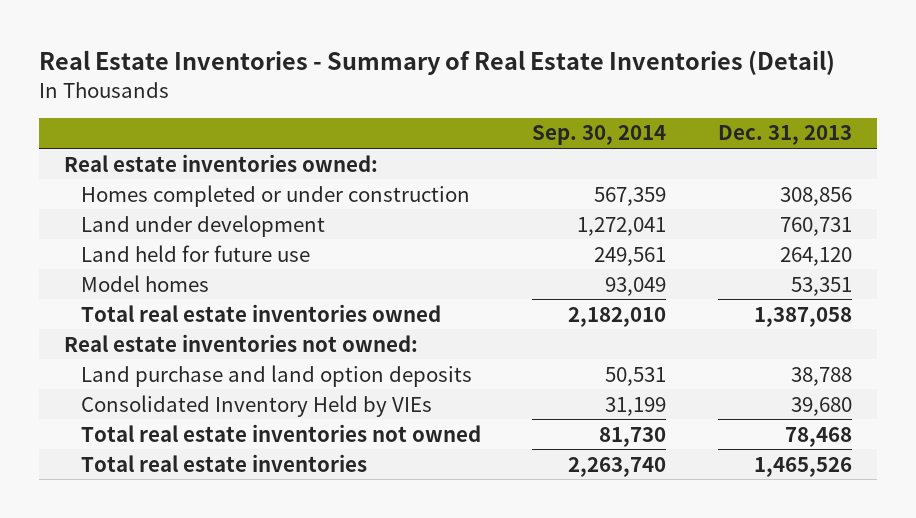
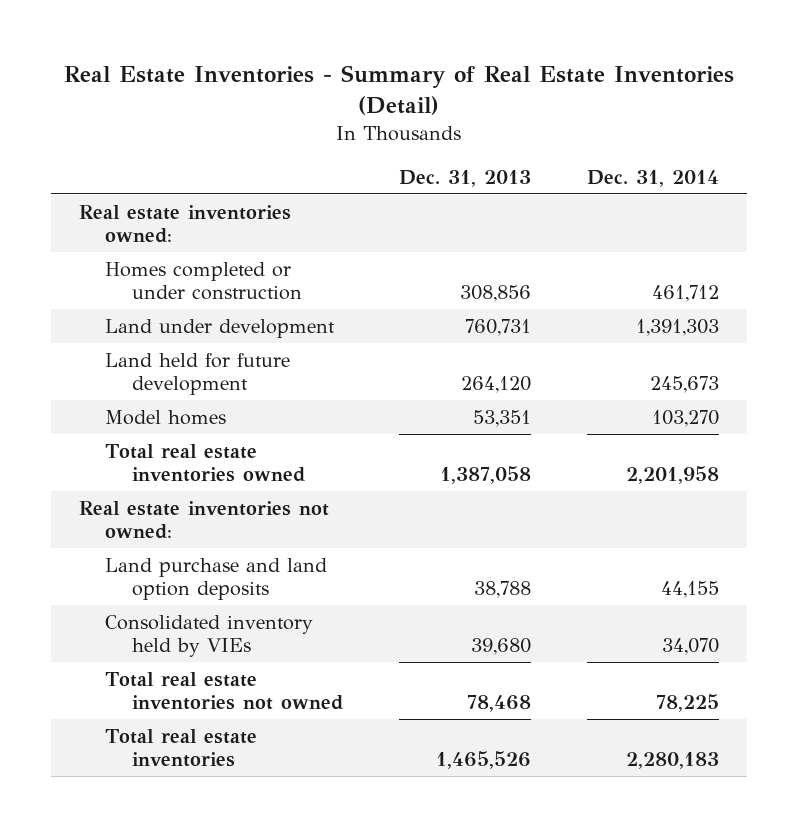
- | Sep. 30, 2014 | Dec. 31, 2013
+ | Dec. 31, 2013 | Dec. 31, 2014
- Land held for future use | 249,561 | 264,120
+ Land held for future development | 264,120 | 245,673
- Consolidated Inventory Held by VIEs | 31,199 | 39,680
+ Consolidated inventory held by VIEs | 39,680 | 34,070

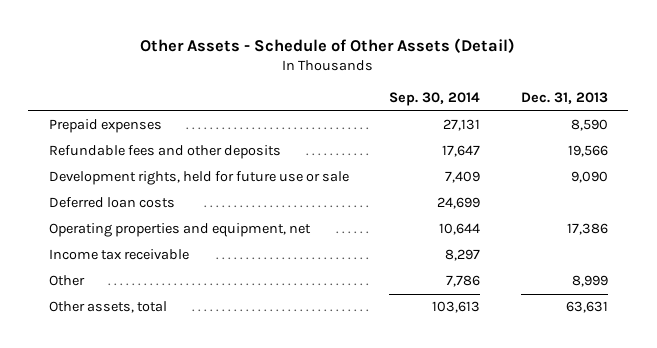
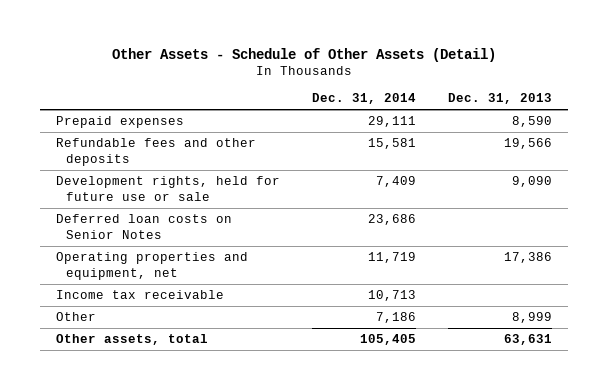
- | Sep. 30, 2014 | Dec. 31, 2013
+ | Dec. 31, 2014 | Dec. 31, 2013
- Deferred loan costs | 24,699 |
+ Deferred loan costs on Senior Notes | 23,686 |

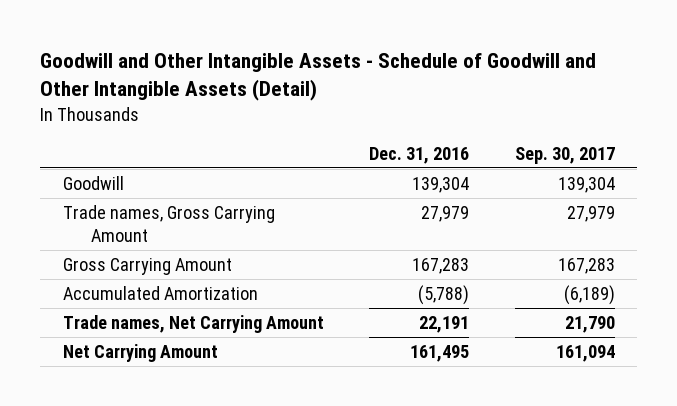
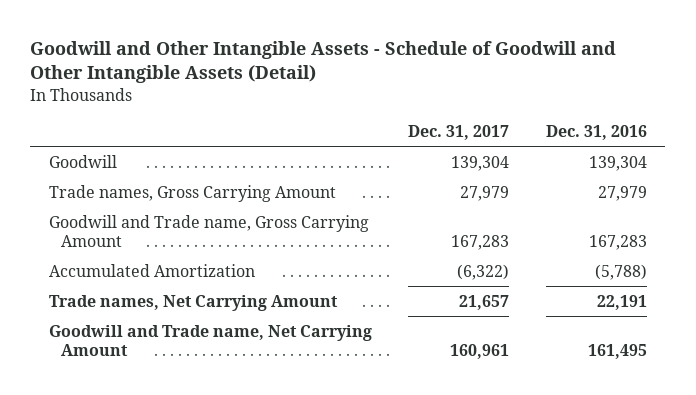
- | Dec. 31, 2016 | Sep. 30, 2017
+ | Dec. 31, 2017 | Dec. 31, 2016
- Gross Carrying Amount | 167,283 | 167,283
+ Goodwill and Trade name, Gross Carrying Amount | 167,283 | 167,283
- Net Carrying Amount | 161,495 | 161,094
+ Goodwill and Trade name, Net Carrying Amount | 160,961 | 161,495

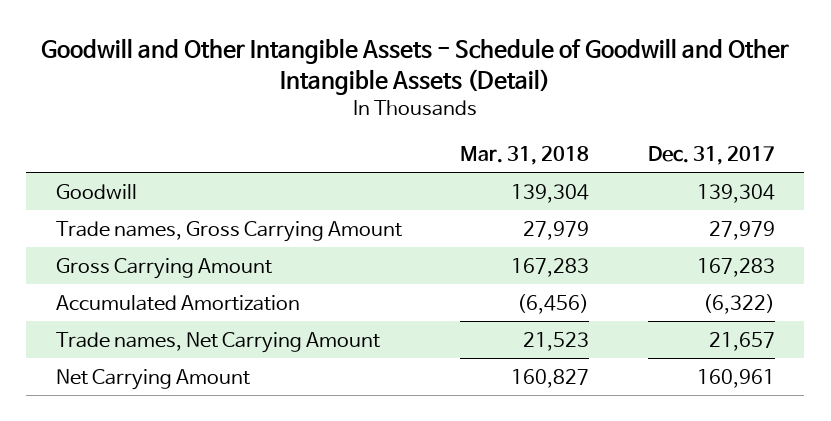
- | Dec. 31, 2017 | Dec. 31, 2016
+ | Mar. 31, 2018 | Dec. 31, 2017
- Goodwill and Trade name, Gross Carrying Amount | 167,283 | 167,283
+ Gross Carrying Amount | 167,283 | 167,283
- Goodwill and Trade name, Net Carrying Amount | 160,961 | 161,495
+ Net Carrying Amount | 160,827 | 160,961

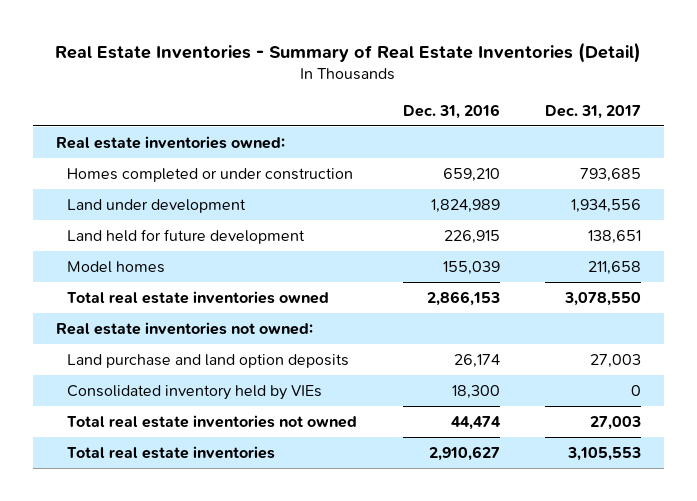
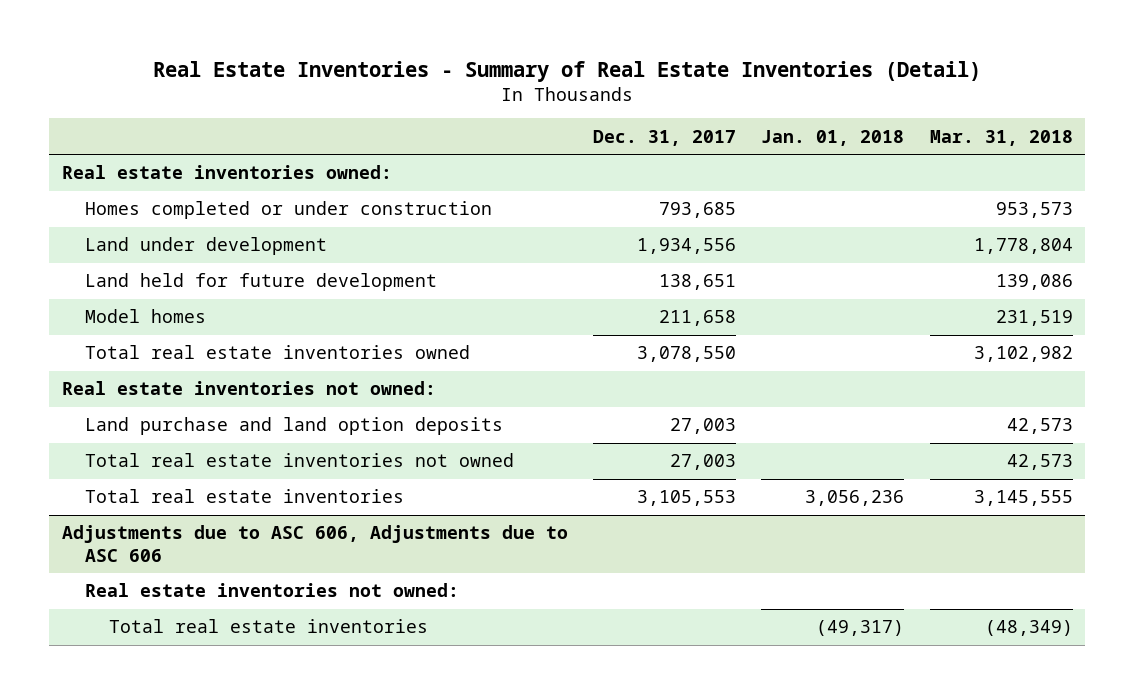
- | Dec. 31, 2016 | Dec. 31, 2017
+ | Dec. 31, 2017 | Jan. 01, 2018 | Mar. 31, 2018
- Consolidated inventory held by VIEs | 18,300 | 0
+ Adjustments due to ASC 606, Adjustments due to ASC 606
+ Real estate inventories not owned:
+ Total real estate inventories | | (49,317) | (48,349)

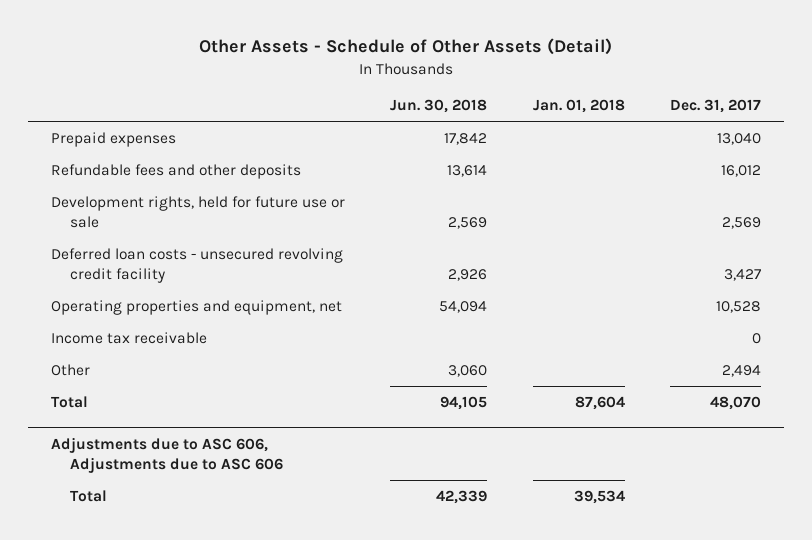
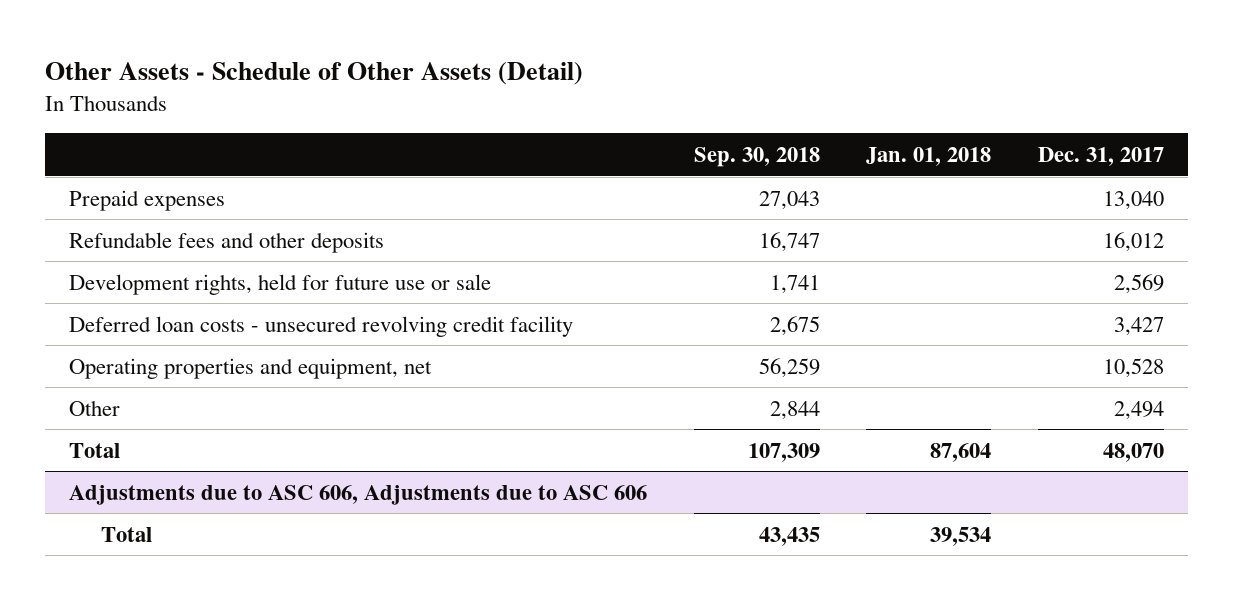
- | Jun. 30, 2018 | Jan. 01, 2018 | Dec. 31, 2017
+ | Sep. 30, 2018 | Jan. 01, 2018 | Dec. 31, 2017
- Income tax receivable | | | 0

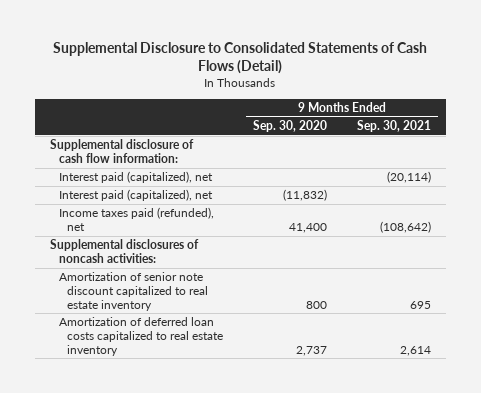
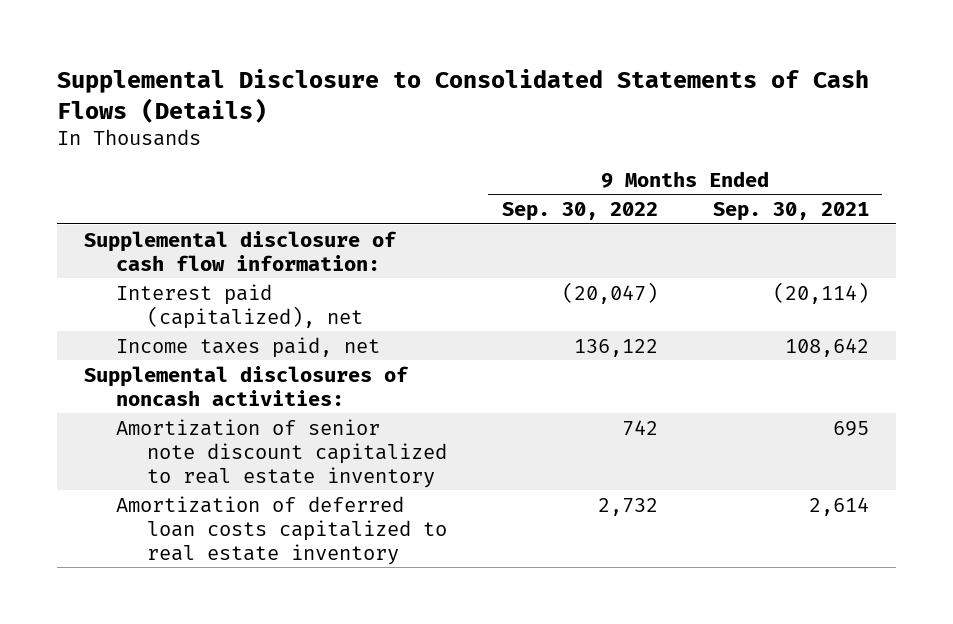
- Supplemental Disclosure to Consolidated Statements of Cash Flows (Detail)
+ Supplemental Disclosure to Consolidated Statements of Cash Flows (Details)
- | 9 Months Ended Sep. 30, 2020 | 9 Months Ended Sep. 30, 2021
+ | 9 Months Ended Sep. 30, 2022 | 9 Months Ended Sep. 30, 2021
- Interest paid (capitalized), net | (11,832) |
- Income taxes paid (refunded), net | 41,400 | (108,642)
+ Income taxes paid, net | 136,122 | 108,642

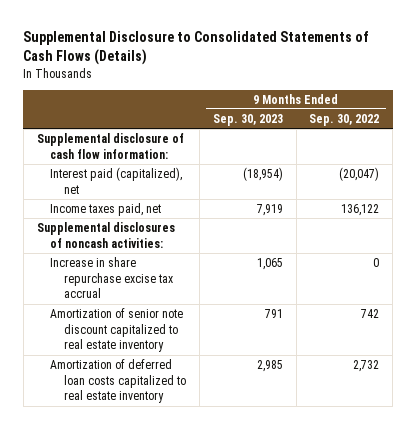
- | 9 Months Ended Sep. 30, 2022 | 9 Months Ended Sep. 30, 2021
+ | 9 Months Ended Sep. 30, 2023 | 9 Months Ended Sep. 30, 2022
+ Increase in share repurchase excise tax accrual | 1,065 | 0

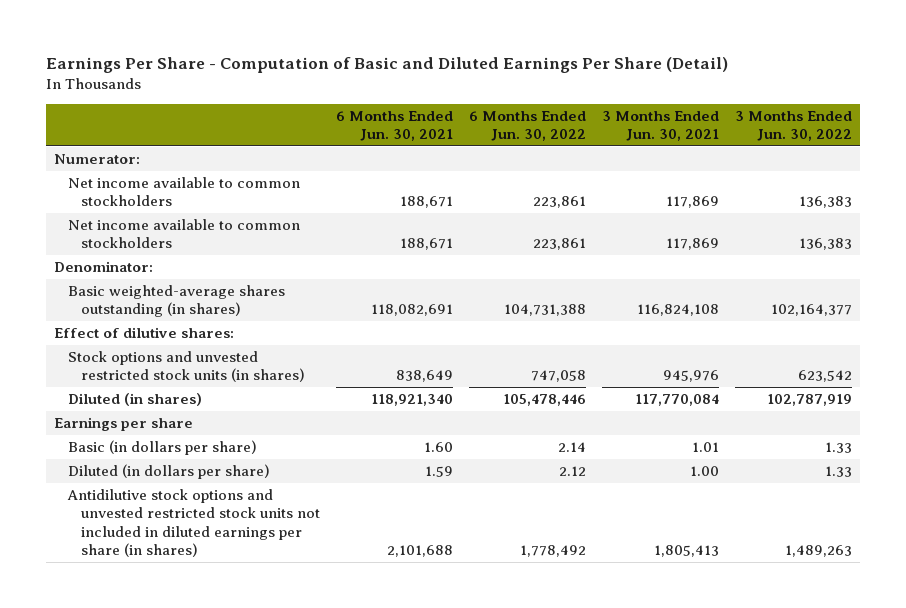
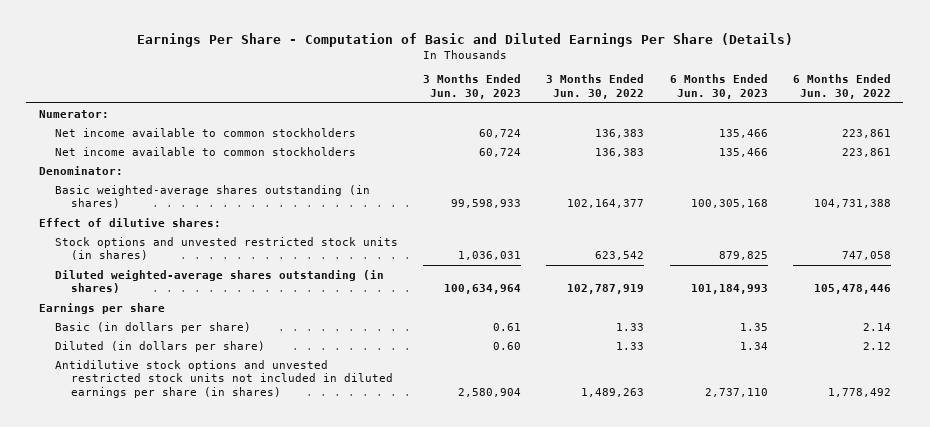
- Earnings Per Share - Computation of Basic and Diluted Earnings Per Share (Detail)
+ Earnings Per Share - Computation of Basic and Diluted Earnings Per Share (Details)
- | 6 Months Ended Jun. 30, 2021 | 6 Months Ended Jun. 30, 2022 | 3 Months Ended Jun. 30, 2021 | 3 Months Ended Jun. 30, 2022
+ | 3 Months Ended Jun. 30, 2023 | 3 Months Ended Jun. 30, 2022 | 6 Months Ended Jun. 30, 2023 | 6 Months Ended Jun. 30, 2022
- Diluted (in shares) | 118,921,340 | 105,478,446 | 117,770,084 | 102,787,919
+ Diluted weighted-average shares outstanding (in shares) | 100,634,964 | 102,787,919 | 101,184,993 | 105,478,446

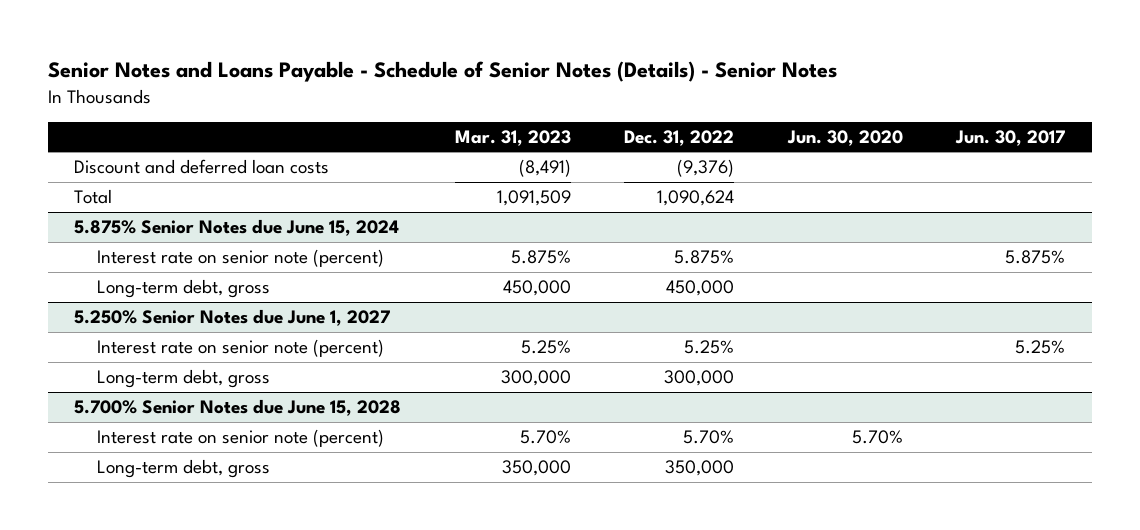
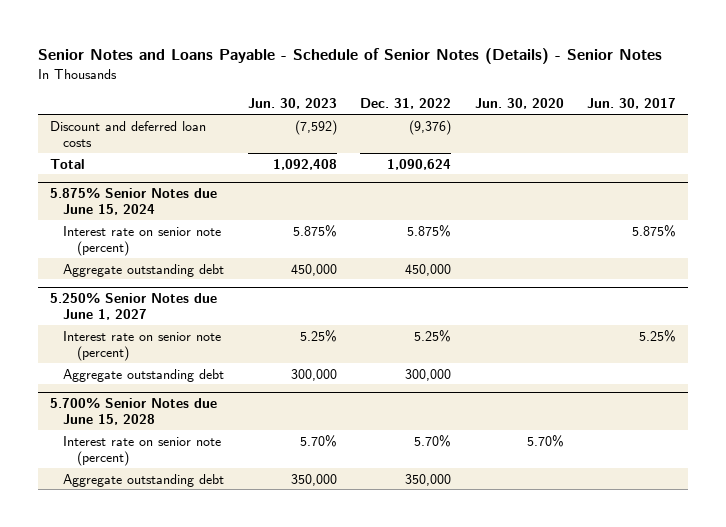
- | Mar. 31, 2023 | Dec. 31, 2022 | Jun. 30, 2020 | Jun. 30, 2017
+ | Jun. 30, 2023 | Dec. 31, 2022 | Jun. 30, 2020 | Jun. 30, 2017
@ 5.875% Senior Notes due June 15, 2024
- Long-term debt, gross | 450,000 | 450,000 | |
+ Aggregate outstanding debt | 450,000 | 450,000 | |
@ 5.250% Senior Notes due June 1, 2027
- Long-term debt, gross | 300,000 | 300,000 | |
+ Aggregate outstanding debt | 300,000 | 300,000 | |
@ 5.700% Senior Notes due June 15, 2028
- Long-term debt, gross | 350,000 | 350,000 | |
+ Aggregate outstanding debt | 350,000 | 350,000 | |

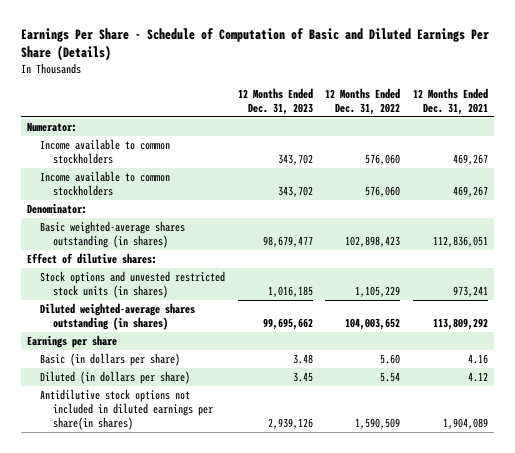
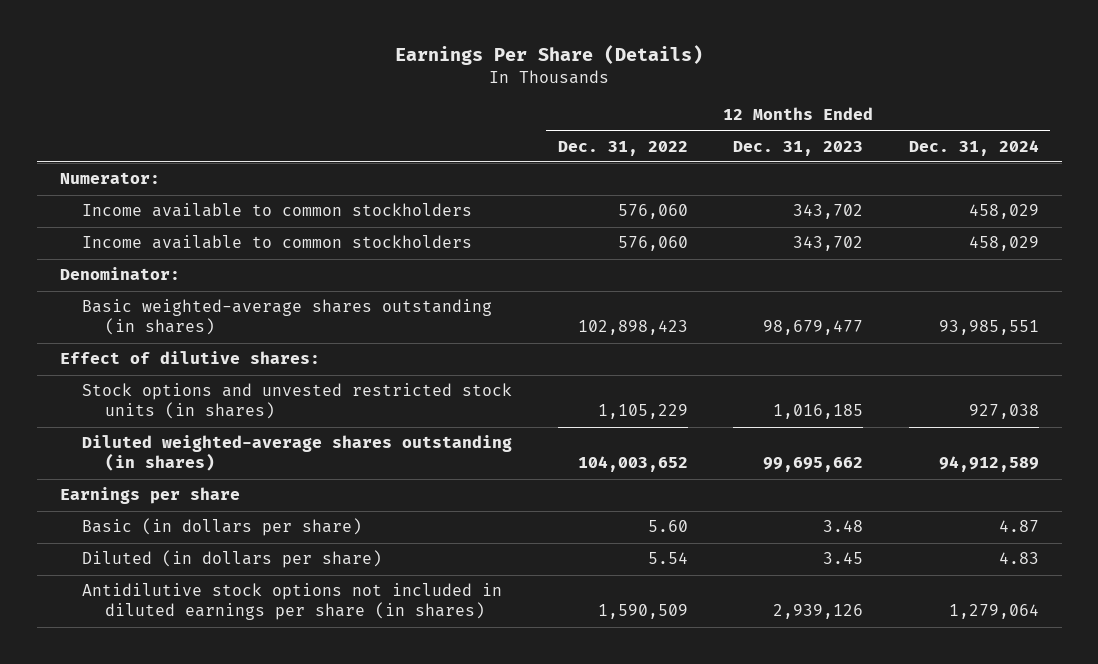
- Earnings Per Share - Schedule of Computation of Basic and Diluted Earnings Per Share (Details)
+ Earnings Per Share (Details)
- | 12 Months Ended Dec. 31, 2023 | 12 Months Ended Dec. 31, 2022 | 12 Months Ended Dec. 31, 2021
+ | 12 Months Ended Dec. 31, 2022 | 12 Months Ended Dec. 31, 2023 | 12 Months Ended Dec. 31, 2024
- Antidilutive stock options not included in diluted earnings per share(in shares) | 2,939,126 | 1,590,509 | 1,904,089
+ Antidilutive stock options not included in diluted earnings per share (in shares) | 1,590,509 | 2,939,126 | 1,279,064

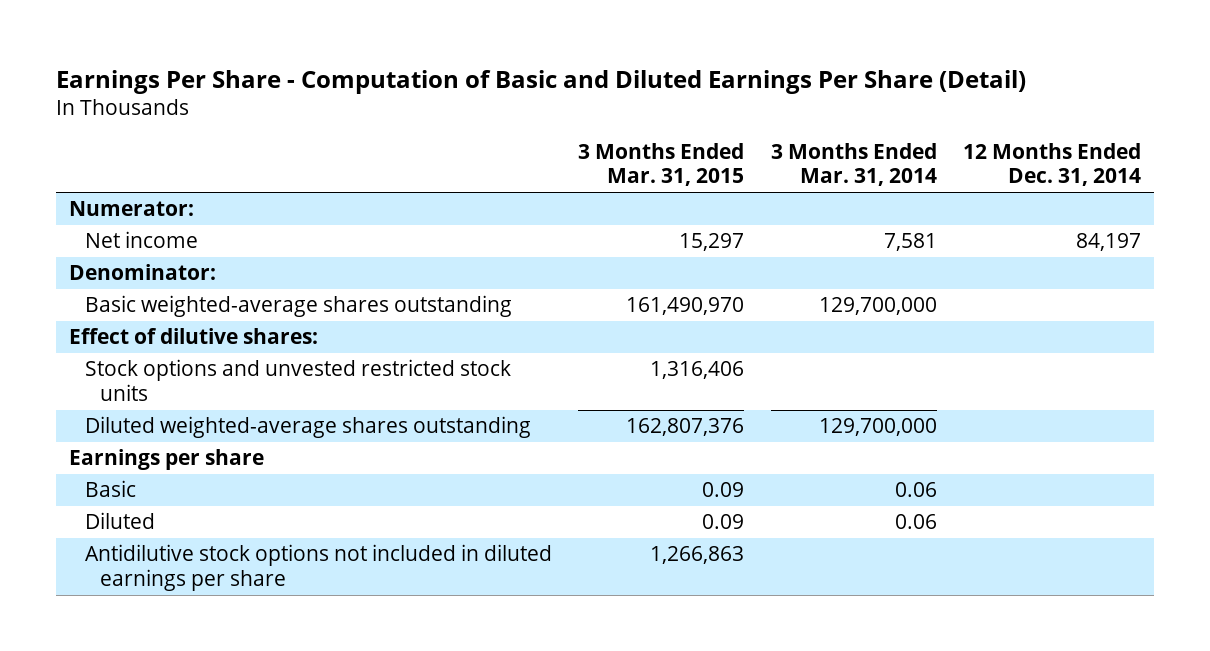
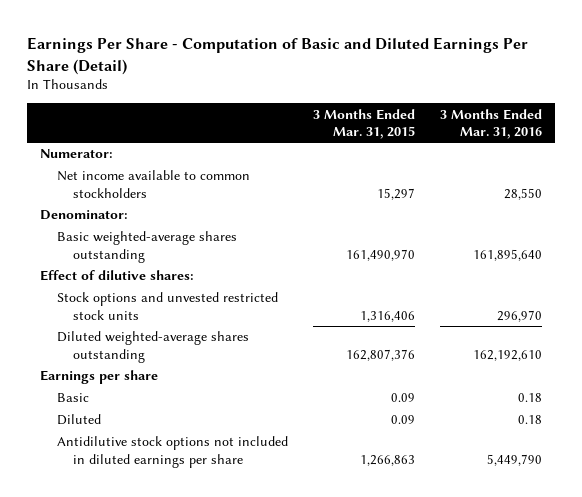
- | 3 Months Ended Mar. 31, 2015 | 3 Months Ended Mar. 31, 2014 | 12 Months Ended Dec. 31, 2014
+ | 3 Months Ended Mar. 31, 2015 | 3 Months Ended Mar. 31, 2016
- Net income | 15,297 | 7,581 | 84,197
+ Net income available to common stockholders | 15,297 | 28,550

